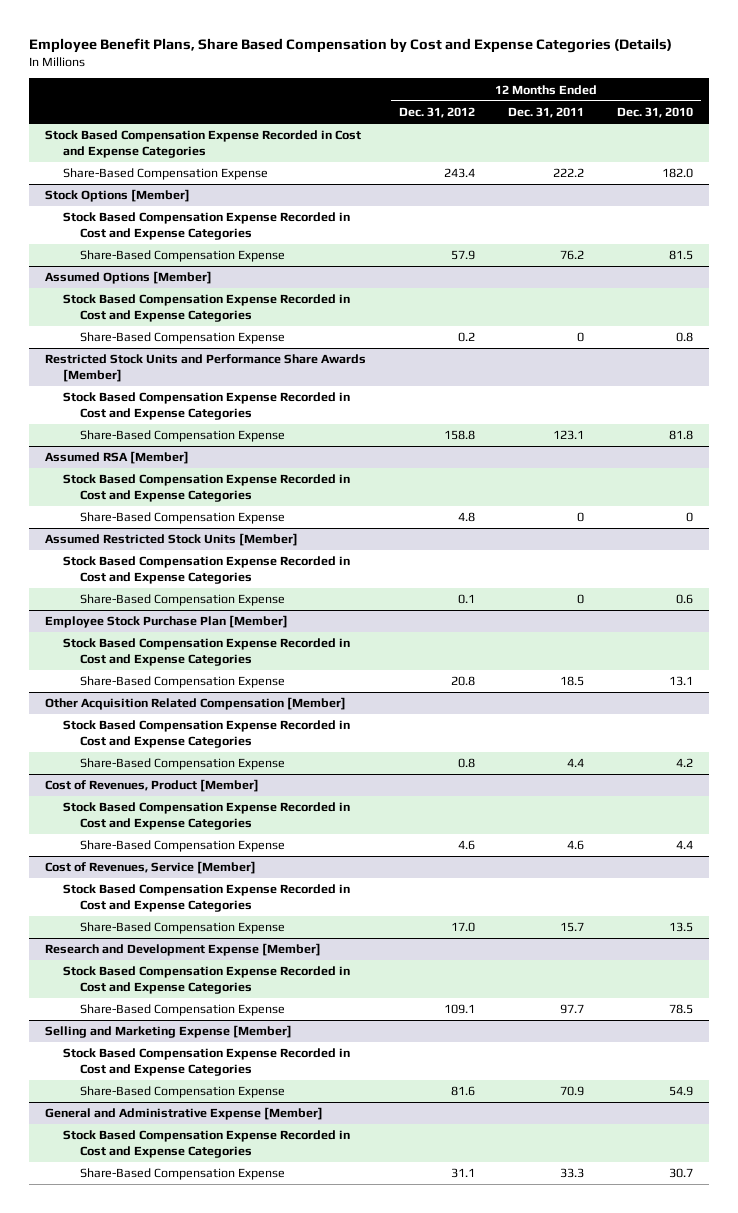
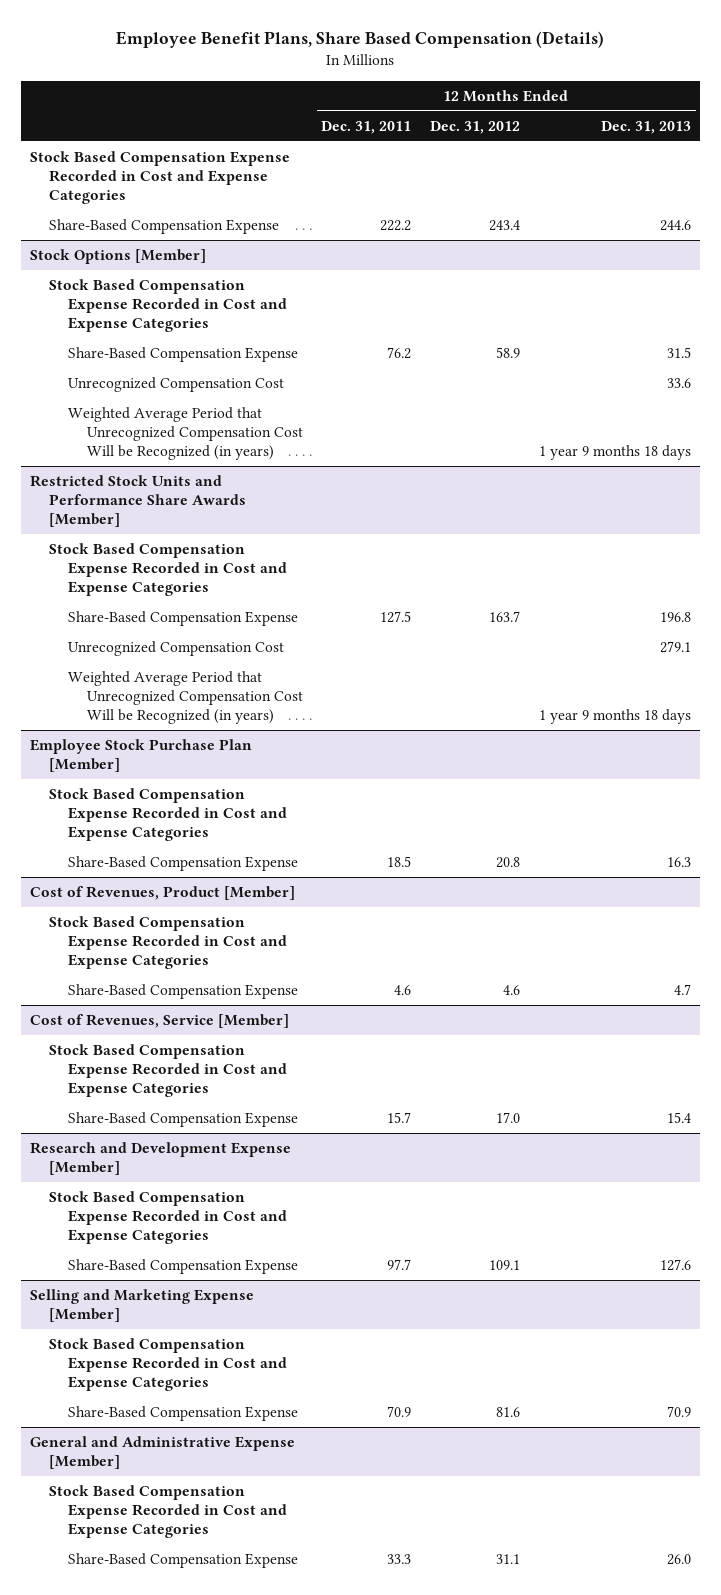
- Employee Benefit Plans, Share Based Compensation by Cost and Expense Categories (Details)
+ Employee Benefit Plans, Share Based Compensation (Details)
- | 12 Months Ended Dec. 31, 2012 | 12 Months Ended Dec. 31, 2011 | 12 Months Ended Dec. 31, 2010
+ | 12 Months Ended Dec. 31, 2011 | 12 Months Ended Dec. 31, 2012 | 12 Months Ended Dec. 31, 2013
@ Stock Options [Member]
- Share-Based Compensation Expense | 57.9 | 76.2 | 81.5
- Assumed Options [Member]
- Stock Based Compensation Expense Recorded in Cost and Expense Categories
- Share-Based Compensation Expense | 0.2 | 0 | 0.8
@ Stock Options [Member]
+ Share-Based Compensation Expense | 76.2 | 58.9 | 31.5
+ Unrecognized Compensation Cost | | | 33.6
+ Weighted Average Period that Unrecognized Compensation Cost Will be Recognized (in years) | | | 1 year 9 months 18 days
@ Restricted Stock Units and Performance Share Awards [Member]
- Share-Based Compensation Expense | 158.8 | 123.1 | 81.8
- Assumed RSA [Member]
- Stock Based Compensation Expense Recorded in Cost and Expense Categories
- Share-Based Compensation Expense | 4.8 | 0 | 0
- Assumed Restricted Stock Units [Member]
- Stock Based Compensation Expense Recorded in Cost and Expense Categories
- Share-Based Compensation Expense | 0.1 | 0 | 0.6
@ Restricted Stock Units and Performance Share Awards [Member]
+ Share-Based Compensation Expense | 127.5 | 163.7 | 196.8
+ Unrecognized Compensation Cost | | | 279.1
+ Weighted Average Period that Unrecognized Compensation Cost Will be Recognized (in years) | | | 1 year 9 months 18 days
- Other Acquisition Related Compensation [Member]
- Stock Based Compensation Expense Recorded in Cost and Expense Categories
- Share-Based Compensation Expense | 0.8 | 4.4 | 4.2

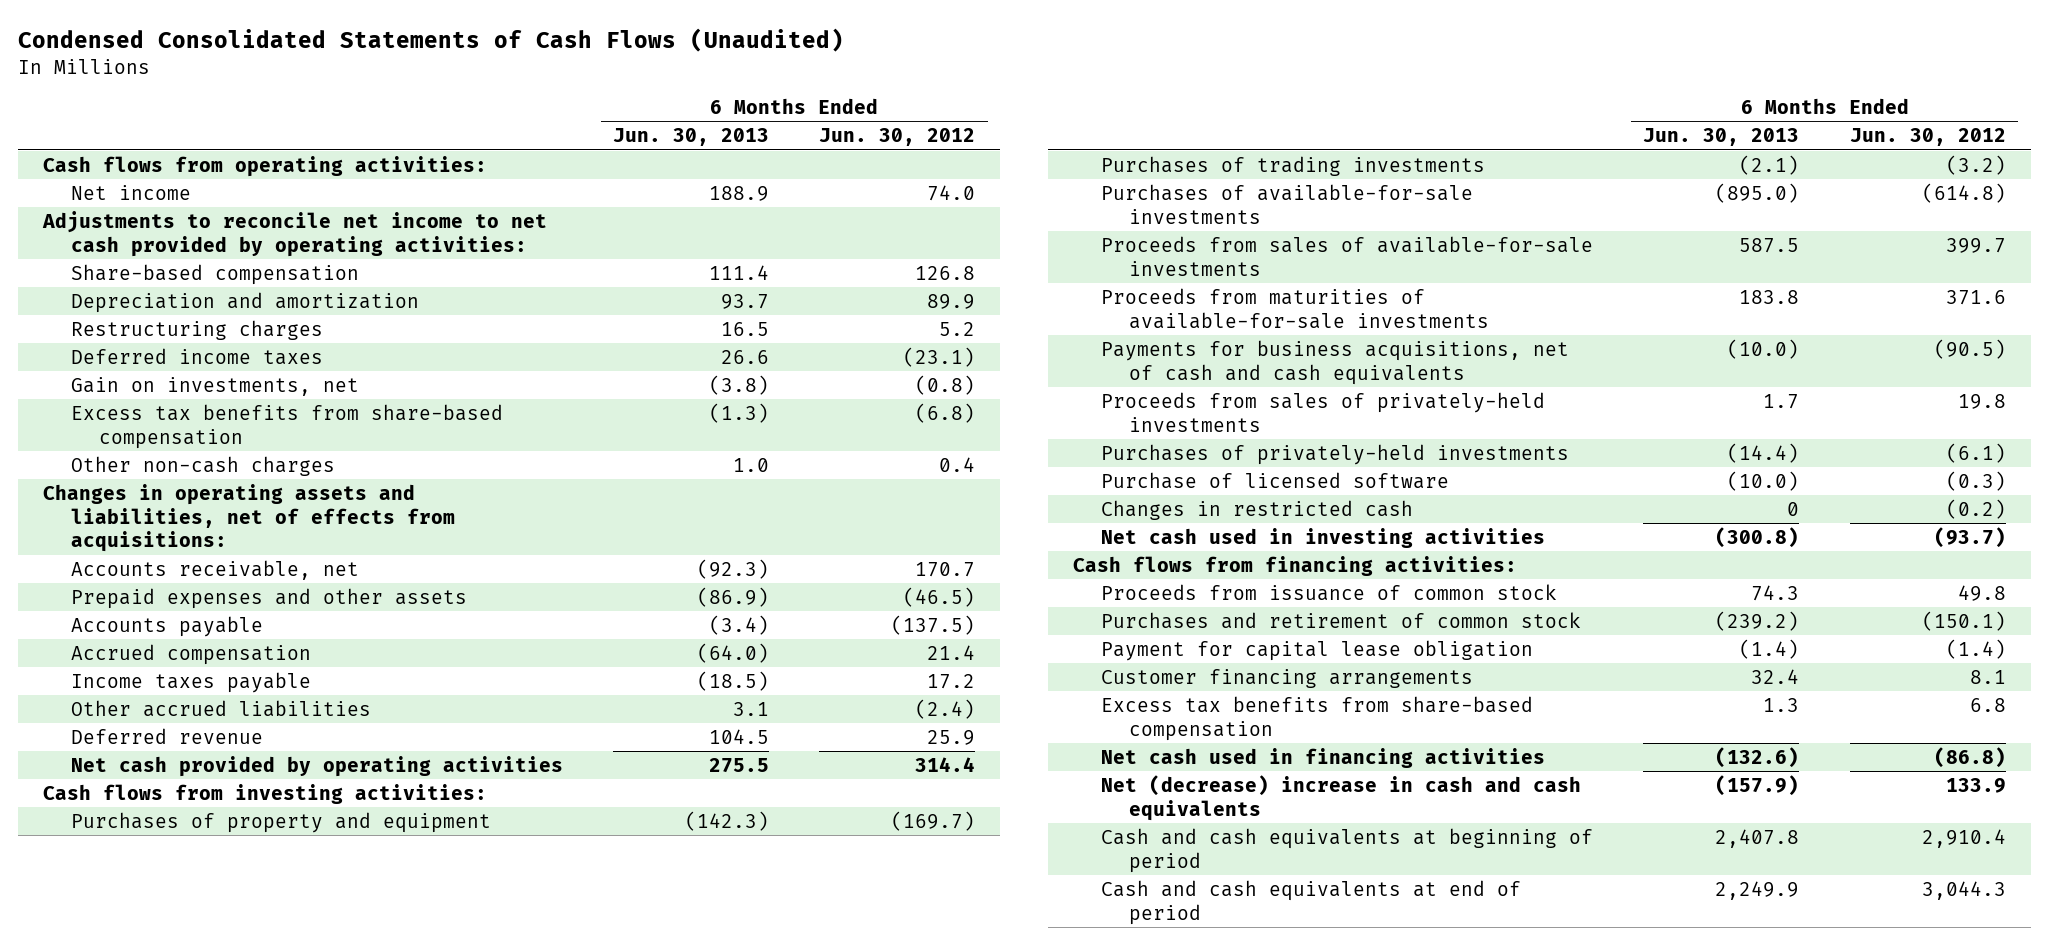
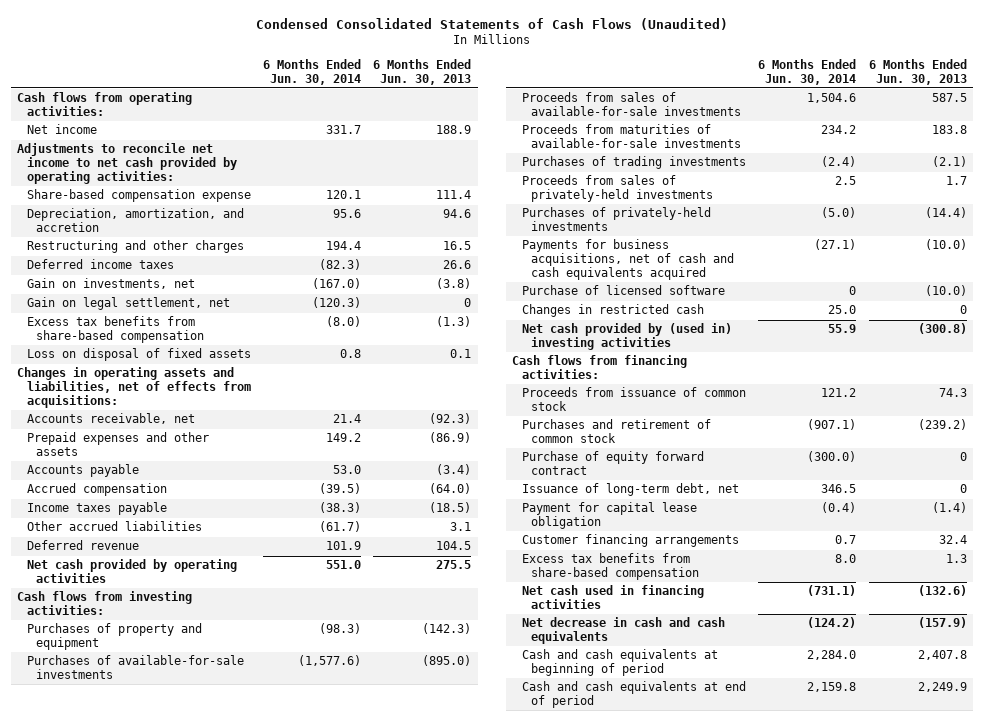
- | 6 Months Ended Jun. 30, 2013 | 6 Months Ended Jun. 30, 2012
+ | 6 Months Ended Jun. 30, 2014 | 6 Months Ended Jun. 30, 2013
- Share-based compensation | 111.4 | 126.8
- Depreciation and amortization | 93.7 | 89.9
- Restructuring charges | 16.5 | 5.2
+ Share-based compensation expense | 120.1 | 111.4
+ Depreciation, amortization, and accretion | 95.6 | 94.6
+ Restructuring and other charges | 194.4 | 16.5
+ Gain on legal settlement, net | (120.3) | 0
- Other non-cash charges | 1.0 | 0.4
+ Loss on disposal of fixed assets | 0.8 | 0.1
- Payments for business acquisitions, net of cash and cash equivalents | (10.0) | (90.5)
moved down: Purchases of trading investments | (2.4) | (2.1)
+ Payments for business acquisitions, net of cash and cash equivalents acquired | (27.1) | (10.0)
- Net cash used in investing activities | (300.8) | (93.7)
+ Net cash provided by (used in) investing activities | 55.9 | (300.8)
+ Purchase of equity forward contract | (300.0) | 0
+ Issuance of long-term debt, net | 346.5 | 0
- Net (decrease) increase in cash and cash equivalents | (157.9) | 133.9
+ Net decrease in cash and cash equivalents | (124.2) | (157.9)

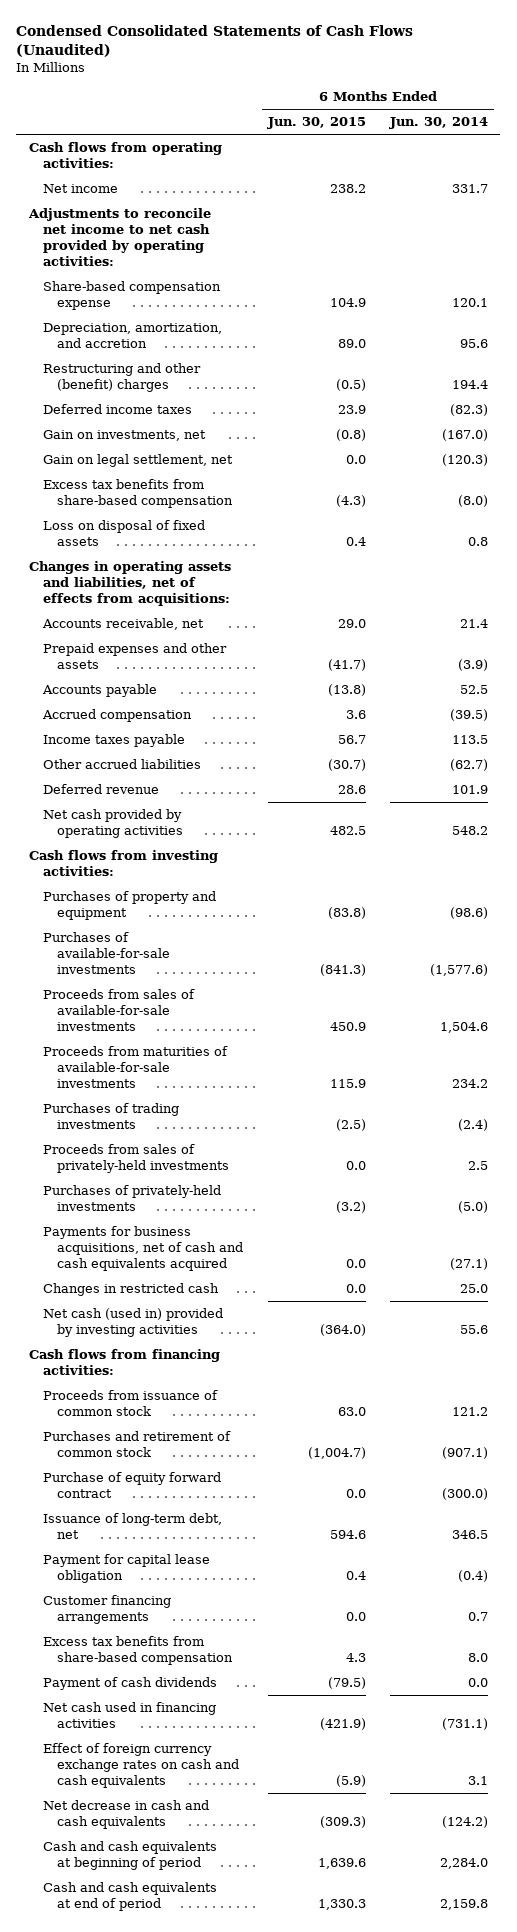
- | 6 Months Ended Jun. 30, 2014 | 6 Months Ended Jun. 30, 2013
+ | 6 Months Ended Jun. 30, 2015 | 6 Months Ended Jun. 30, 2014
- Restructuring and other charges | 194.4 | 16.5
+ Restructuring and other (benefit) charges | (0.5) | 194.4
- Prepaid expenses and other assets | 149.2 | (86.9)
- Accounts payable | 53.0 | (3.4)
+ Prepaid expenses and other assets | (41.7) | (3.9)
+ Accounts payable | (13.8) | 52.5
- Income taxes payable | (38.3) | (18.5)
- Other accrued liabilities | (61.7) | 3.1
+ Income taxes payable | 56.7 | 113.5
+ Other accrued liabilities | (30.7) | (62.7)
- Net cash provided by operating activities | 551.0 | 275.5
+ Net cash provided by operating activities | 482.5 | 548.2
- Purchases of property and equipment | (98.3) | (142.3)
+ Purchases of property and equipment | (83.8) | (98.6)
- Purchase of licensed software | 0 | (10.0)
- Net cash provided by (used in) investing activities | 55.9 | (300.8)
+ Net cash (used in) provided by investing activities | (364.0) | 55.6
+ Payment of cash dividends | (79.5) | 0.0
+ Effect of foreign currency exchange rates on cash and cash equivalents | (5.9) | 3.1

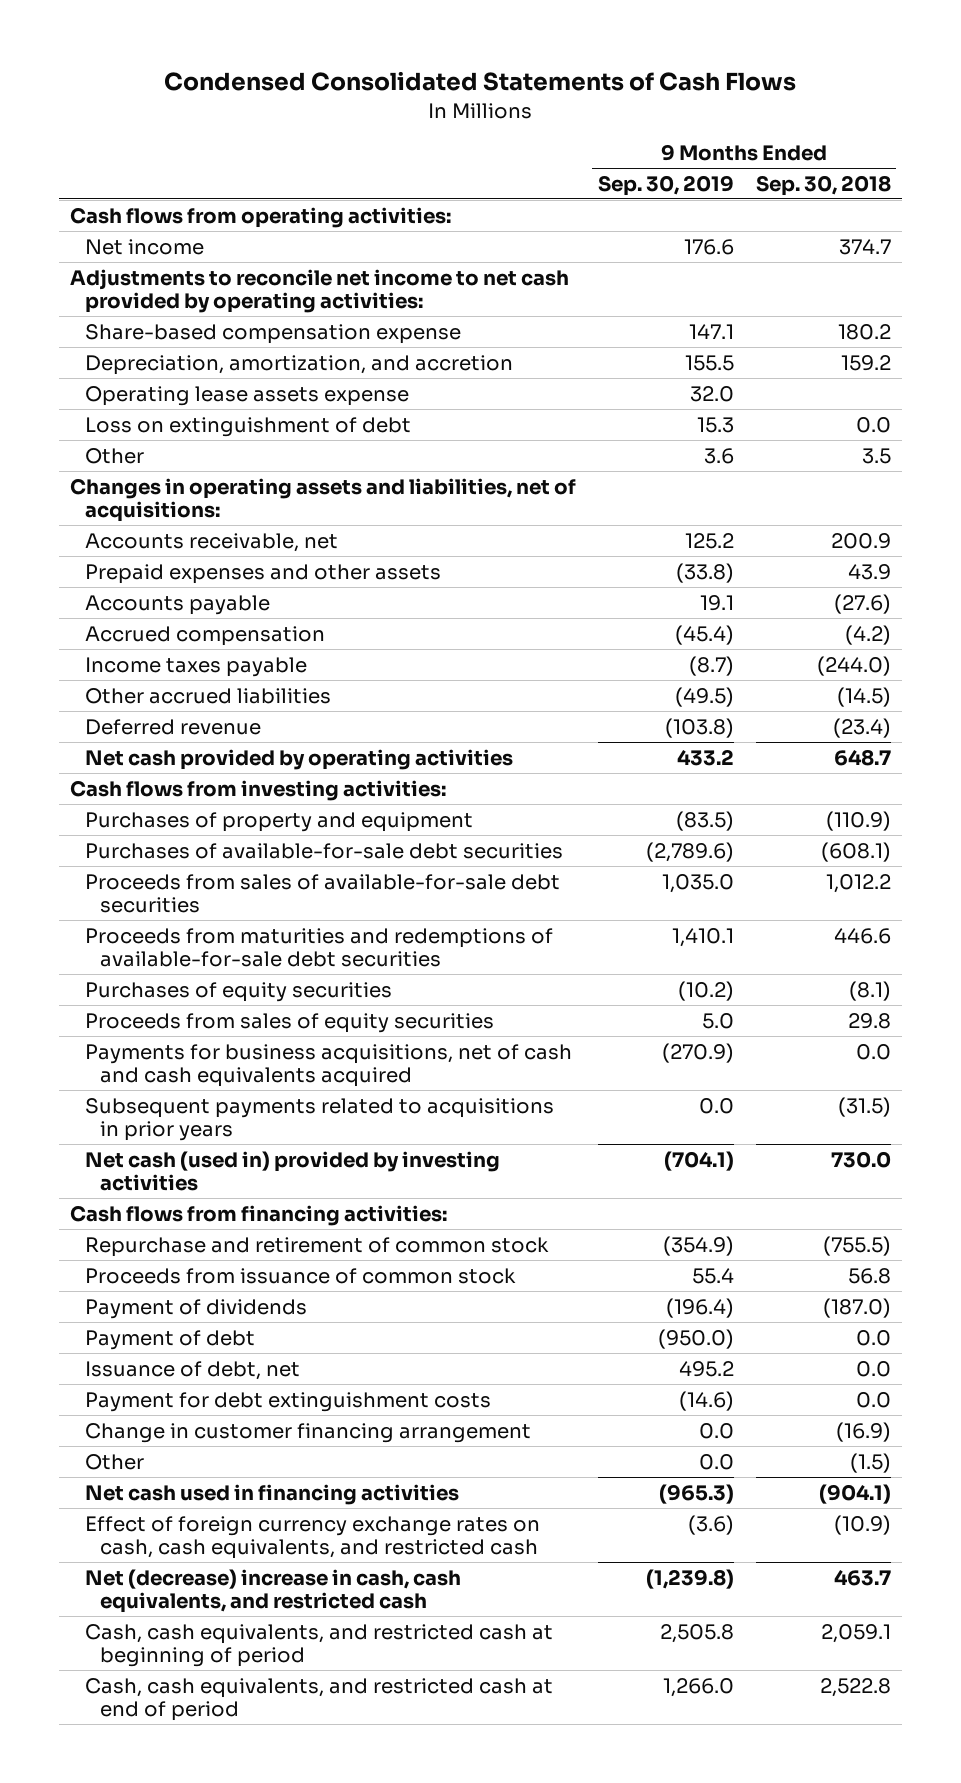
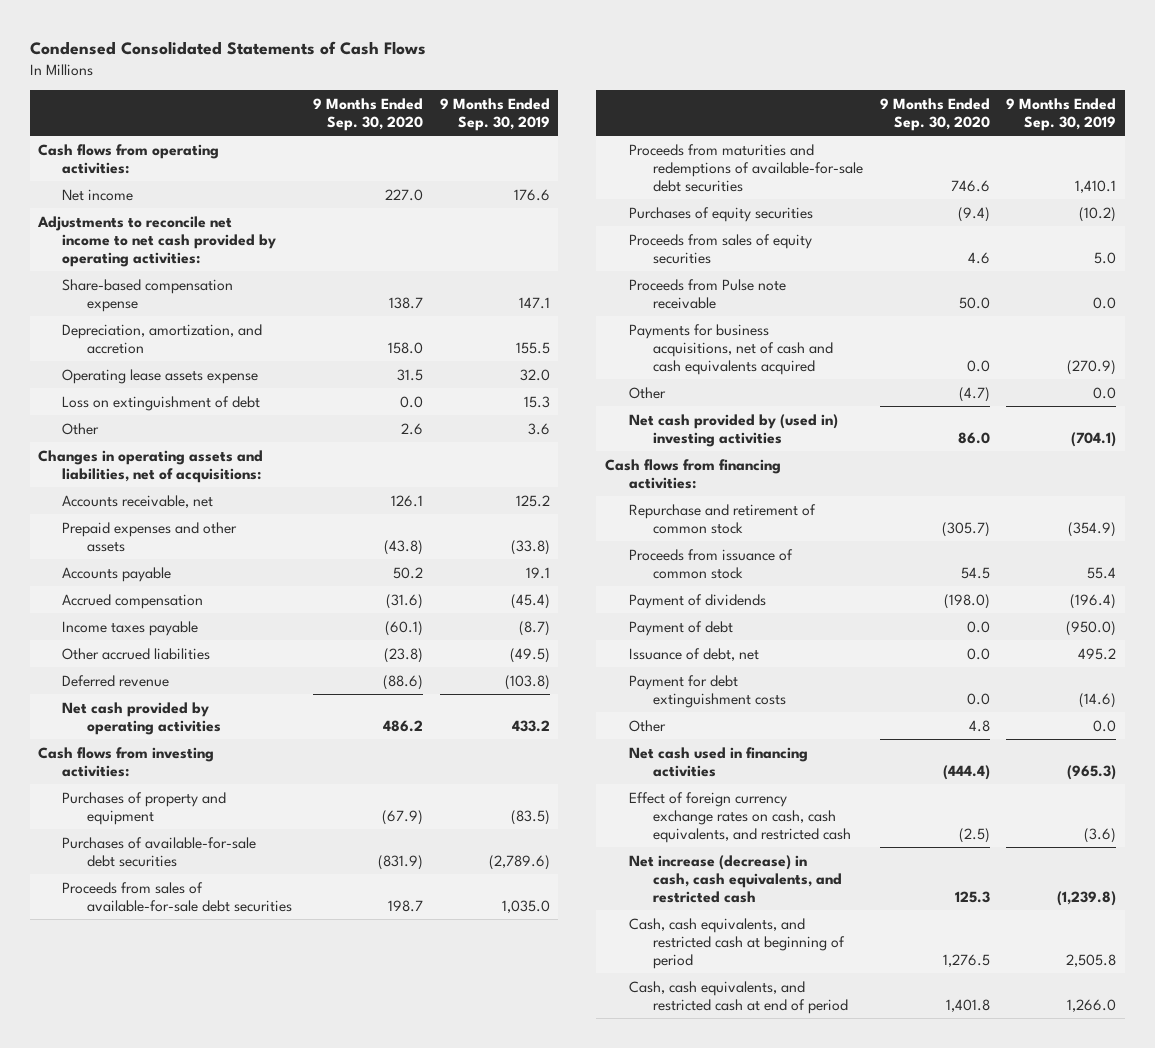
- | 9 Months Ended Sep. 30, 2019 | 9 Months Ended Sep. 30, 2018
+ | 9 Months Ended Sep. 30, 2020 | 9 Months Ended Sep. 30, 2019
+ Proceeds from Pulse note receivable | 50.0 | 0.0
- Subsequent payments related to acquisitions in prior years | 0.0 | (31.5)
- Net cash (used in) provided by investing activities | (704.1) | 730.0
+ Other | (4.7) | 0.0
+ Net cash provided by (used in) investing activities | 86.0 | (704.1)
- Change in customer financing arrangement | 0.0 | (16.9)
- Net (decrease) increase in cash, cash equivalents, and restricted cash | (1,239.8) | 463.7
+ Net increase (decrease) in cash, cash equivalents, and restricted cash | 125.3 | (1,239.8)

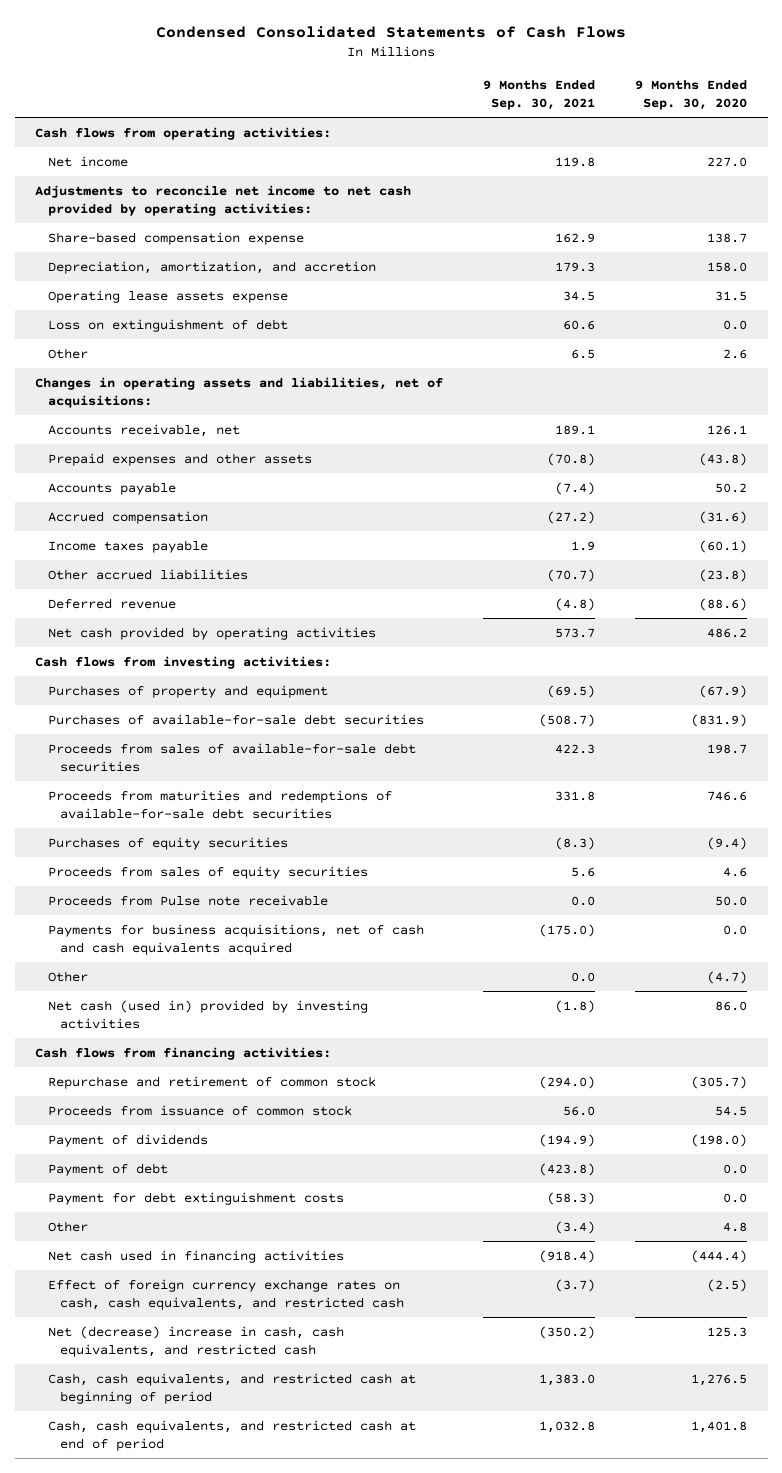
- | 9 Months Ended Sep. 30, 2020 | 9 Months Ended Sep. 30, 2019
+ | 9 Months Ended Sep. 30, 2021 | 9 Months Ended Sep. 30, 2020
- Net cash provided by (used in) investing activities | 86.0 | (704.1)
+ Net cash (used in) provided by investing activities | (1.8) | 86.0
- Issuance of debt, net | 0.0 | 495.2
- Net increase (decrease) in cash, cash equivalents, and restricted cash | 125.3 | (1,239.8)
+ Net (decrease) increase in cash, cash equivalents, and restricted cash | (350.2) | 125.3

